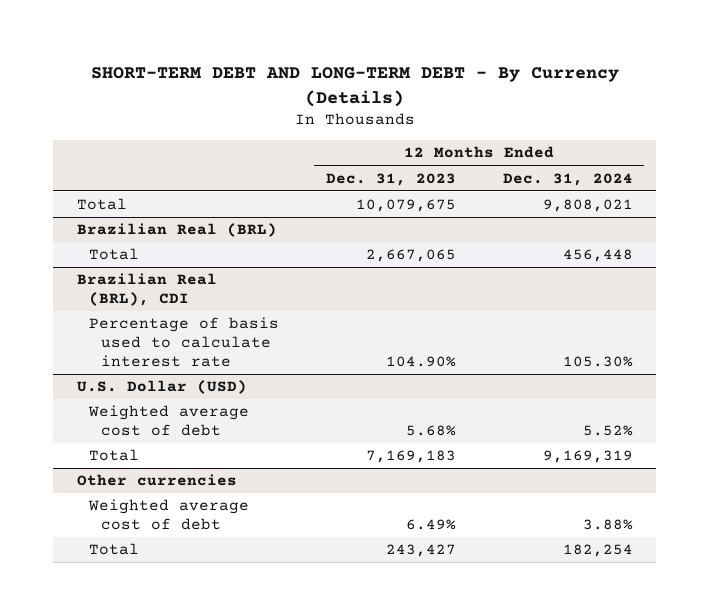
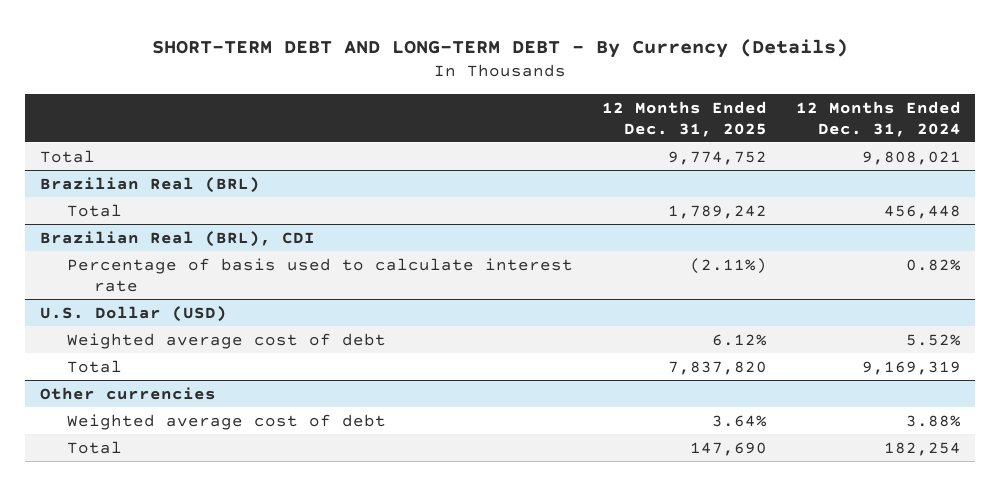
- | 12 Months Ended Dec. 31, 2023 | 12 Months Ended Dec. 31, 2024
+ | 12 Months Ended Dec. 31, 2025 | 12 Months Ended Dec. 31, 2024
@ Brazilian Real (BRL), CDI
- Percentage of basis used to calculate interest rate | 104.90% | 105.30%
+ Percentage of basis used to calculate interest rate | (2.11%) | 0.82%

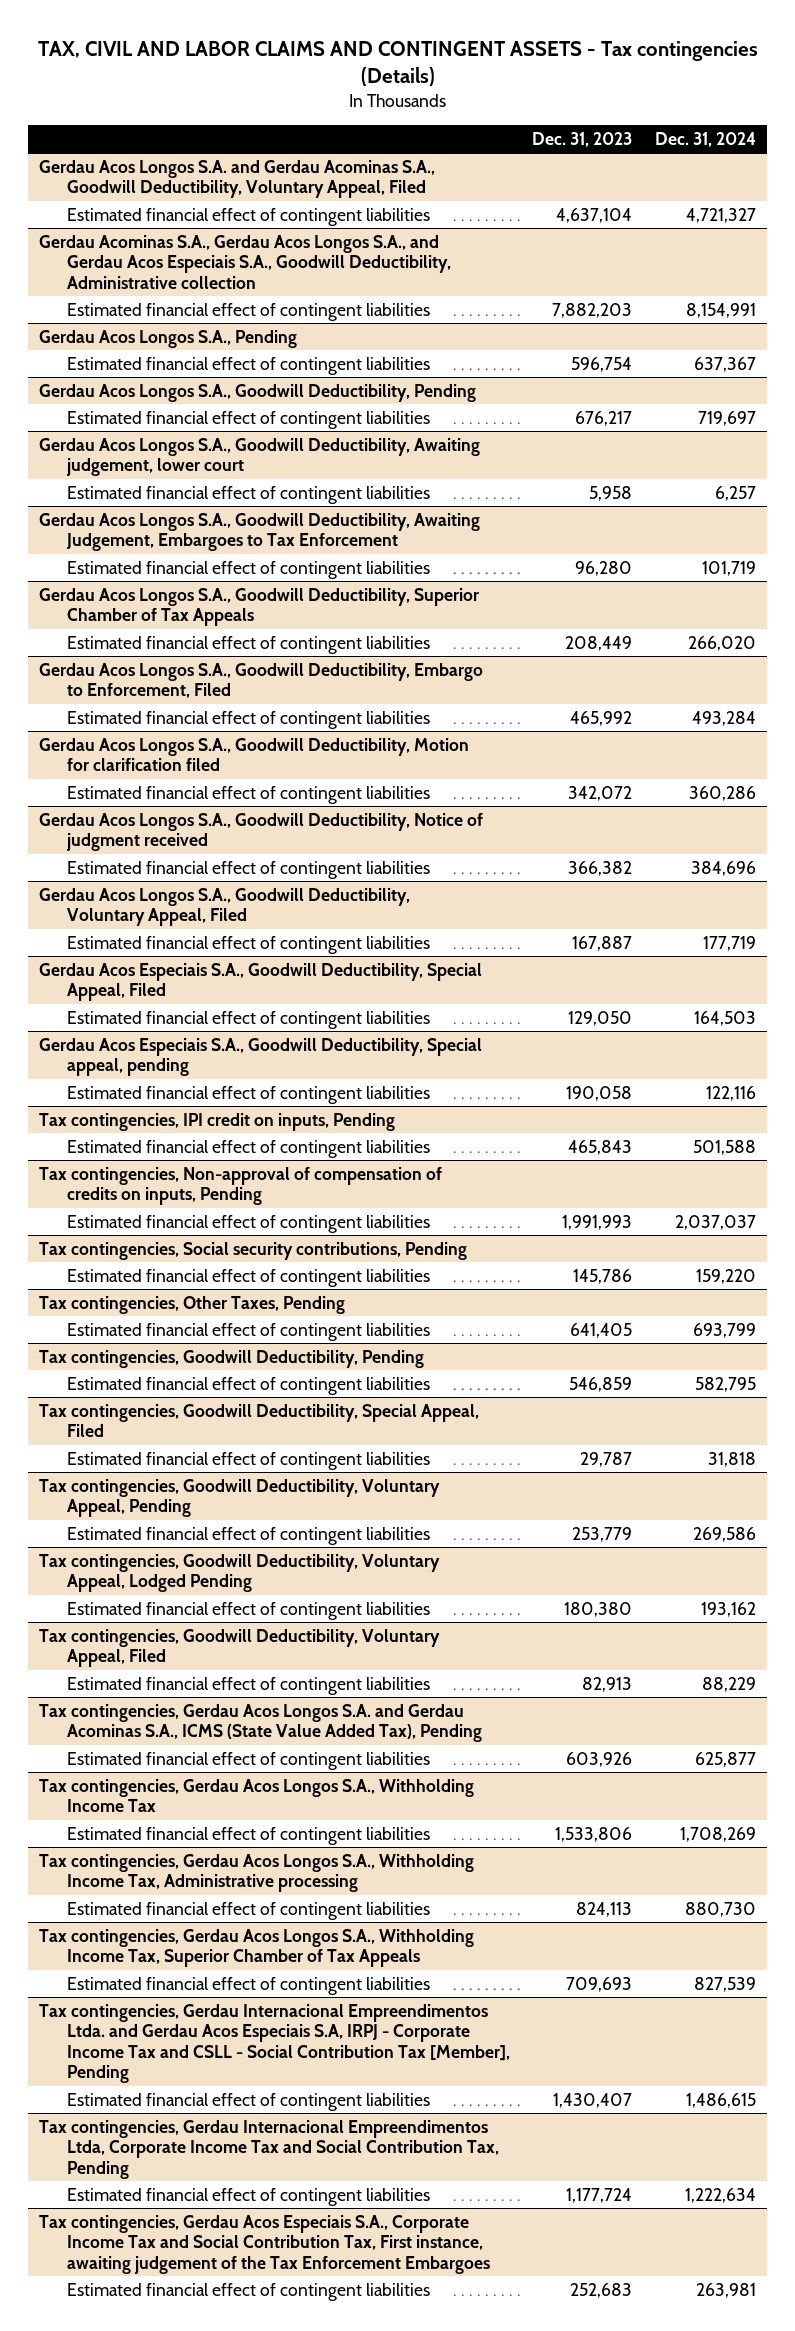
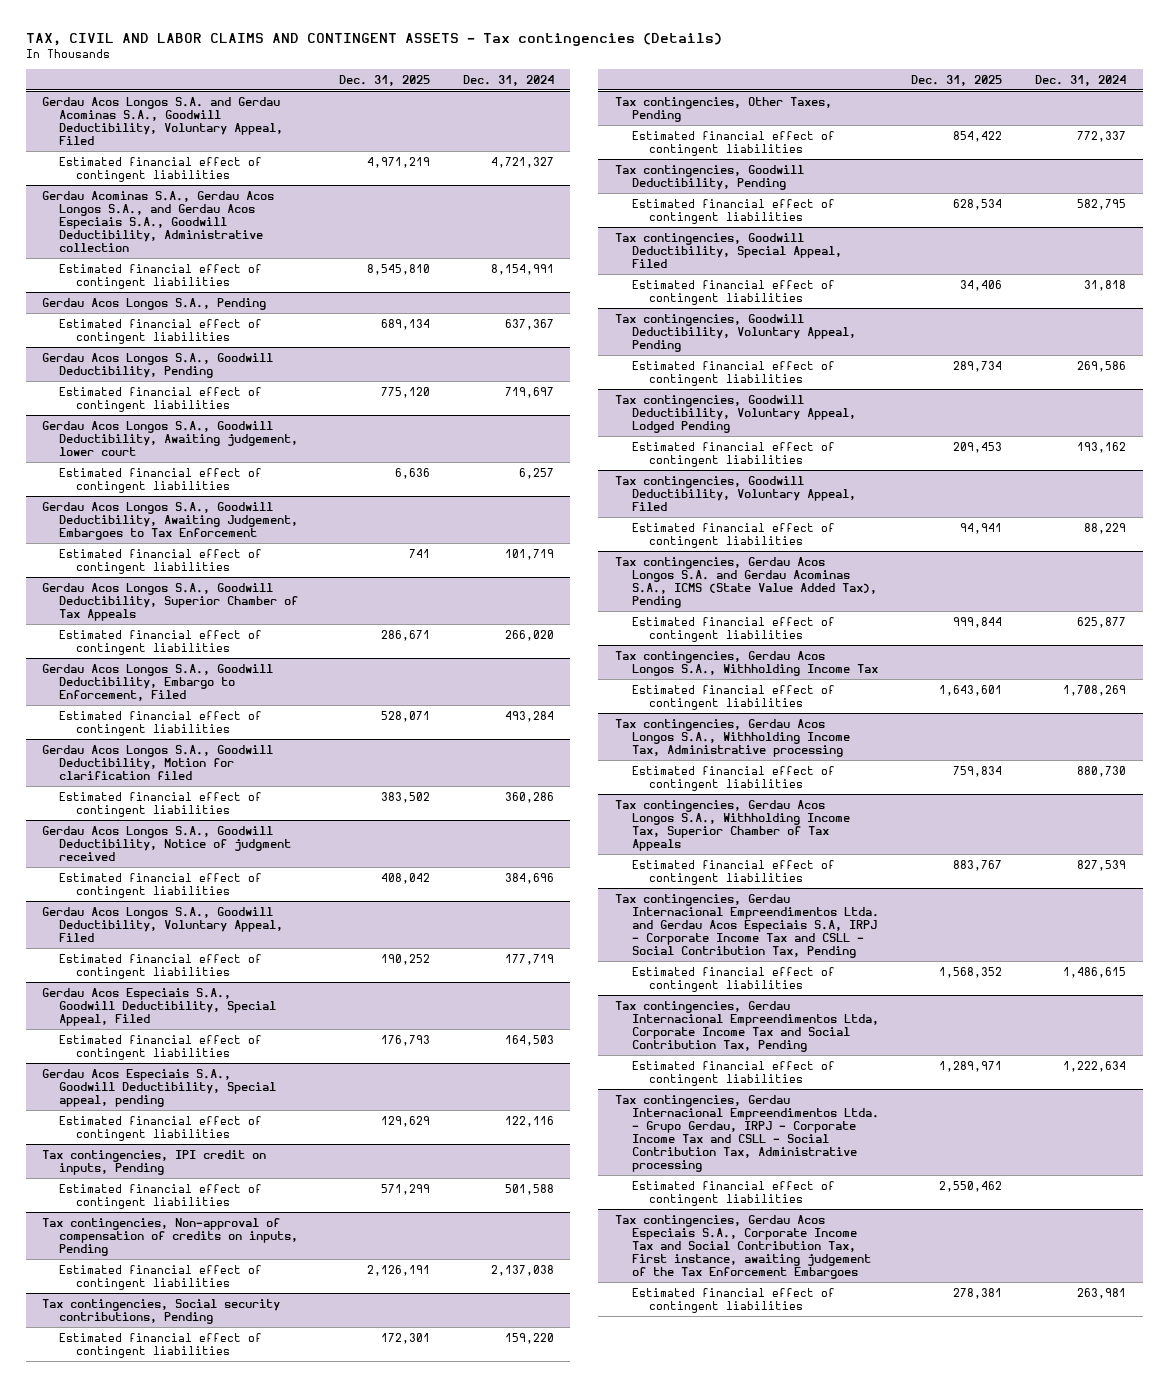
- | Dec. 31, 2023 | Dec. 31, 2024
+ | Dec. 31, 2025 | Dec. 31, 2024
@ Tax contingencies, Non-approval of compensation of credits on inputs, Pending
- Estimated financial effect of contingent liabilities | 1,991,993 | 2,037,037
+ Estimated financial effect of contingent liabilities | 2,126,191 | 2,137,038
@ Tax contingencies, Other Taxes, Pending
- Estimated financial effect of contingent liabilities | 641,405 | 693,799
+ Estimated financial effect of contingent liabilities | 854,422 | 772,337
- Tax contingencies, Gerdau Internacional Empreendimentos Ltda. and Gerdau Acos Especiais S.A, IRPJ - Corporate Income Tax and CSLL - Social Contribution Tax [Member], Pending
+ Tax contingencies, Gerdau Internacional Empreendimentos Ltda. and Gerdau Acos Especiais S.A, IRPJ - Corporate Income Tax and CSLL - Social Contribution Tax, Pending
+ Tax contingencies, Gerdau Internacional Empreendimentos Ltda. - Grupo Gerdau, IRPJ - Corporate Income Tax and CSLL - Social Contribution Tax, Administrative processing
+ Estimated financial effect of contingent liabilities | 2,550,462 |

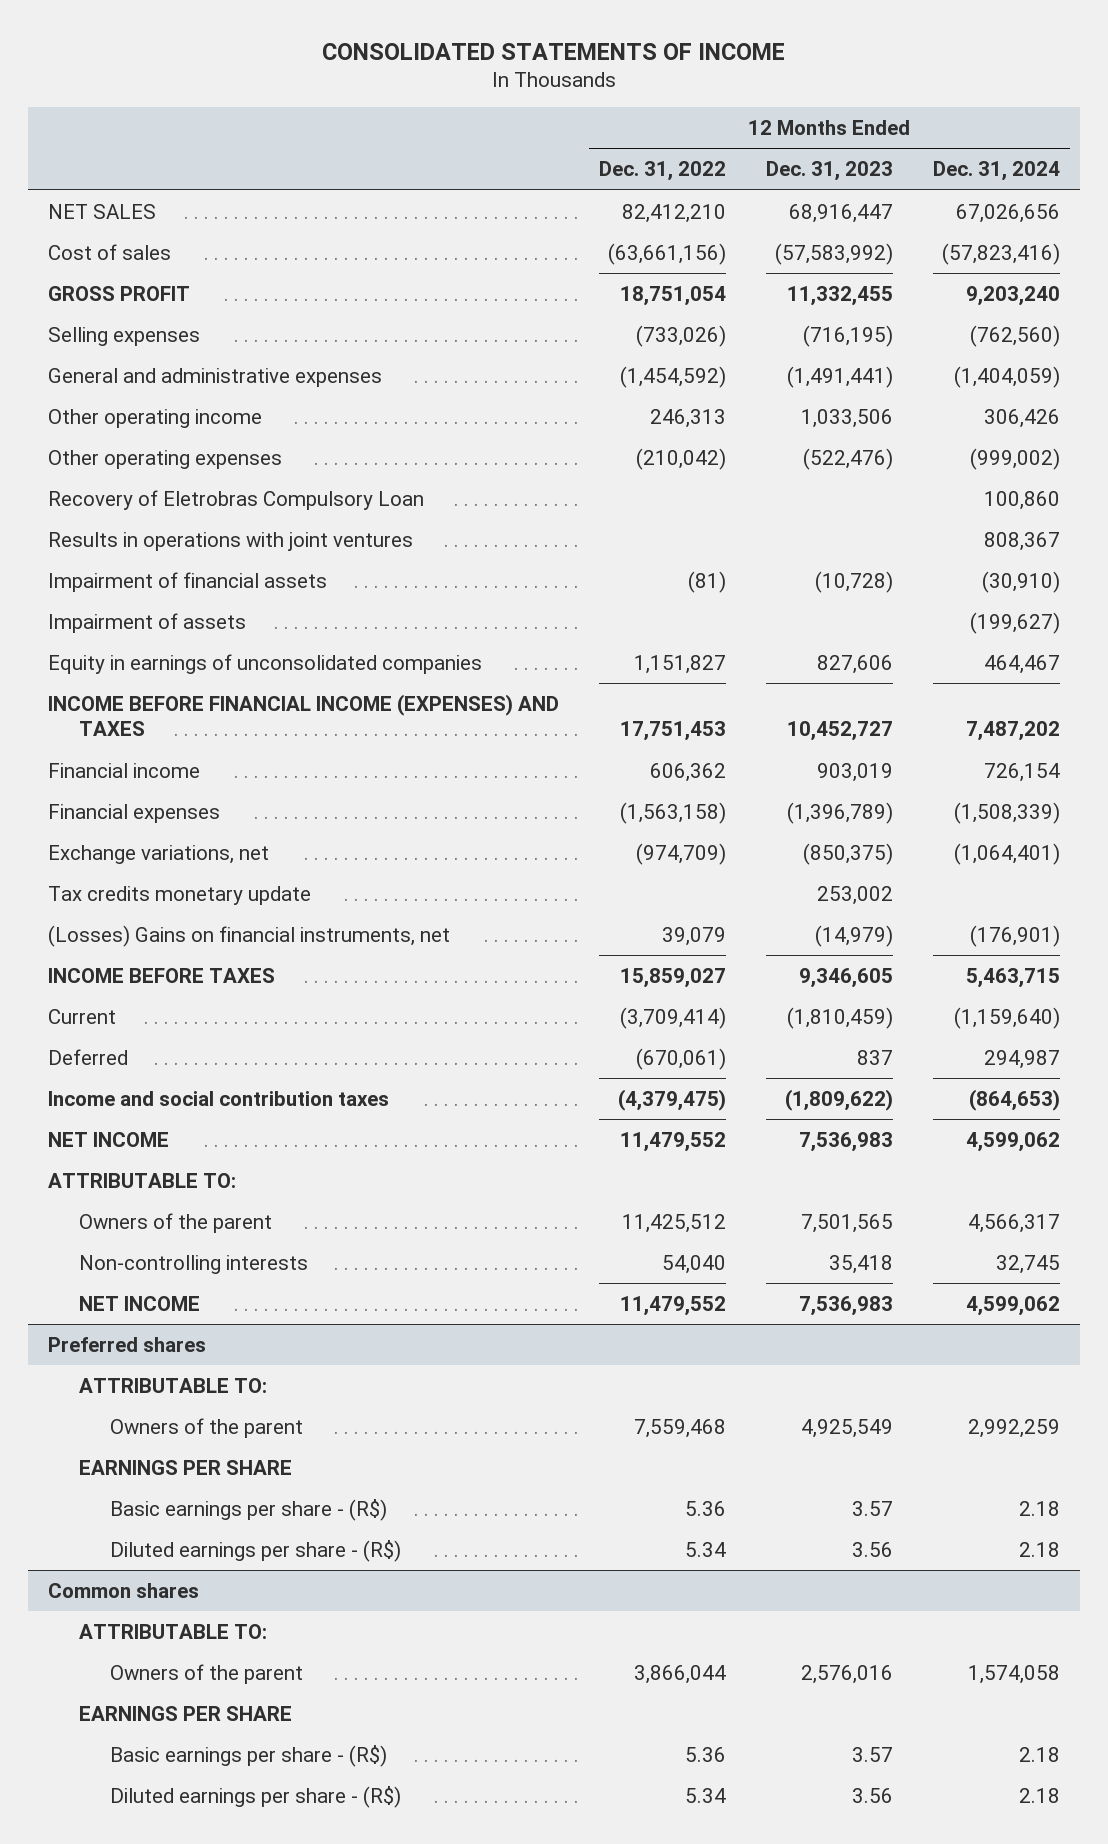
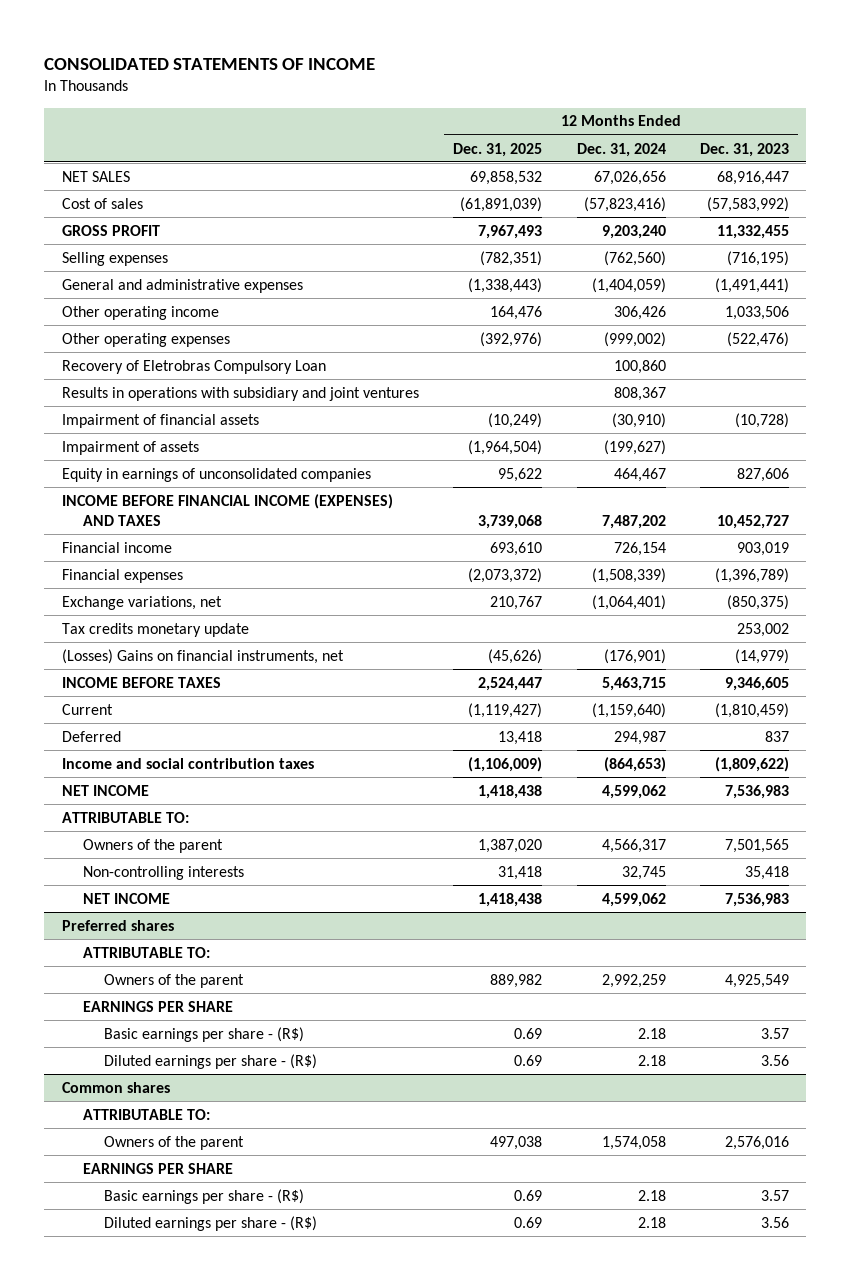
- | 12 Months Ended Dec. 31, 2022 | 12 Months Ended Dec. 31, 2023 | 12 Months Ended Dec. 31, 2024
+ | 12 Months Ended Dec. 31, 2025 | 12 Months Ended Dec. 31, 2024 | 12 Months Ended Dec. 31, 2023
- Results in operations with joint ventures | | | 808,367
+ Results in operations with subsidiary and joint ventures | | 808,367 |

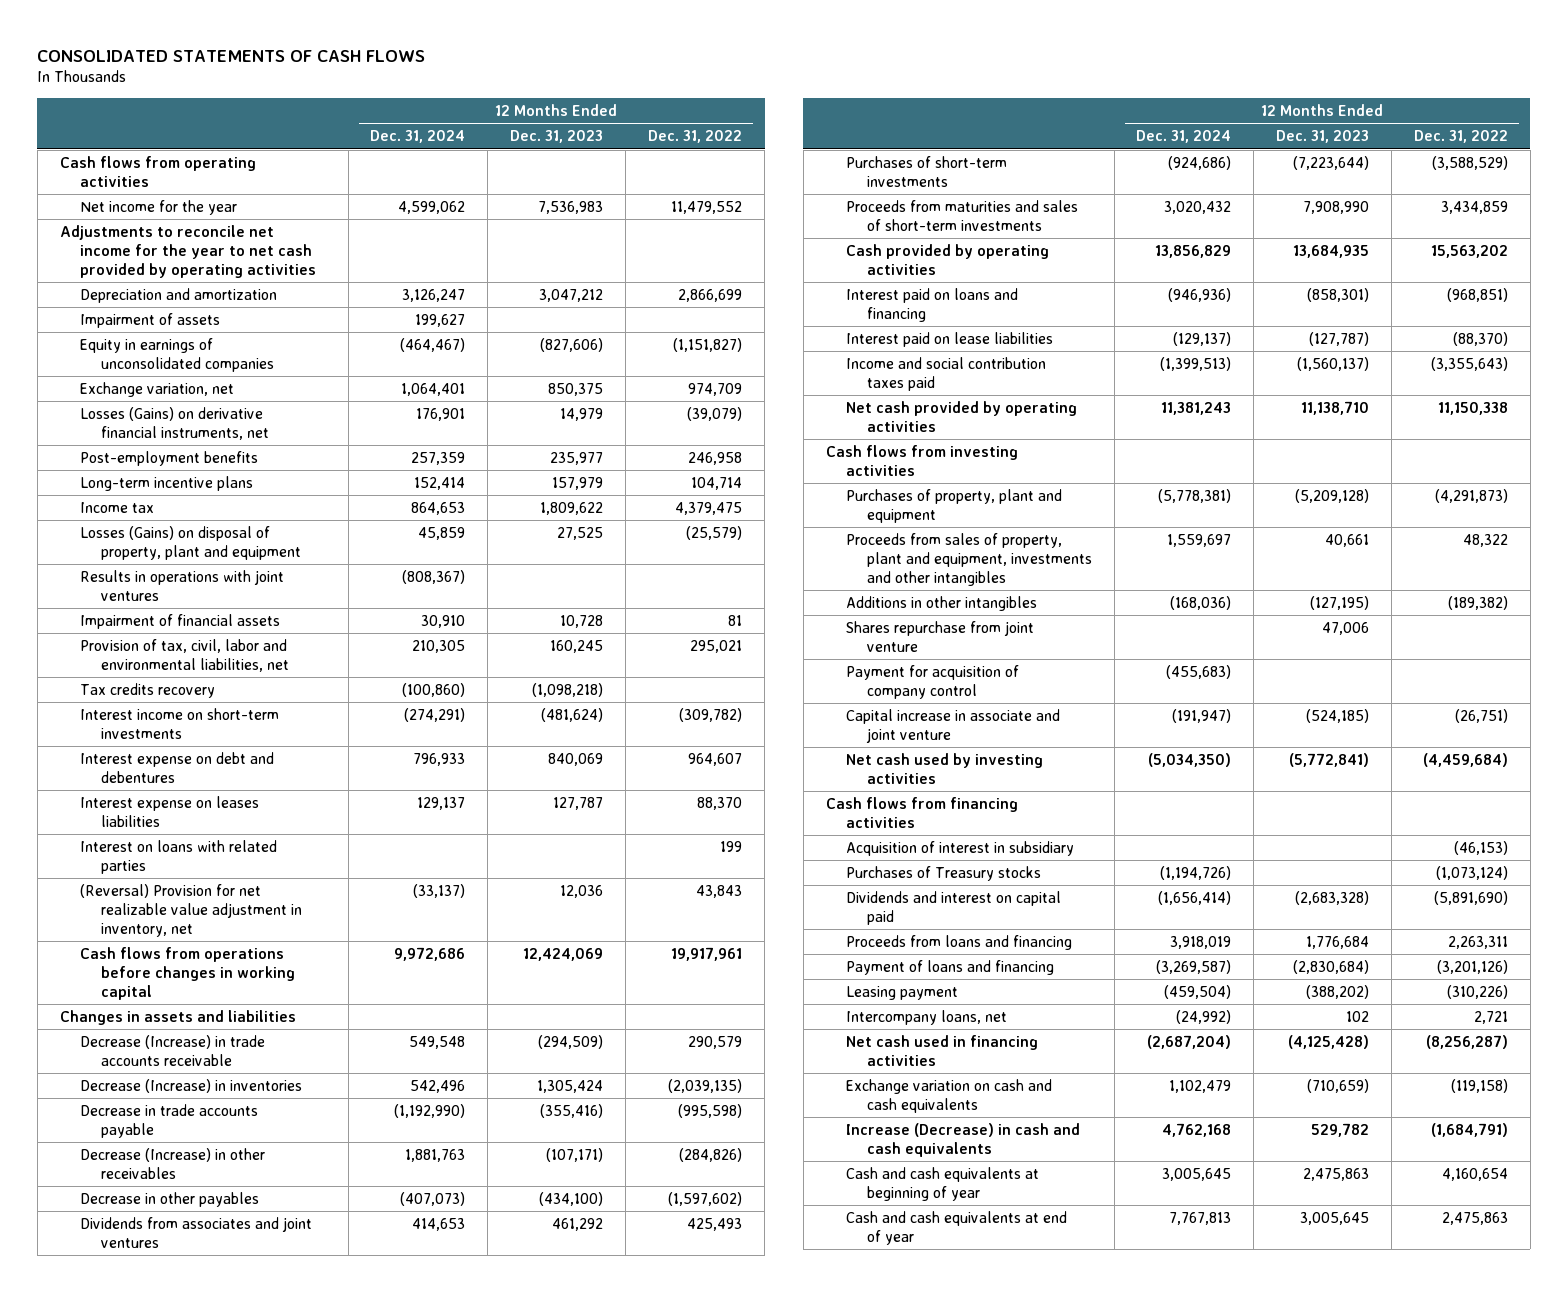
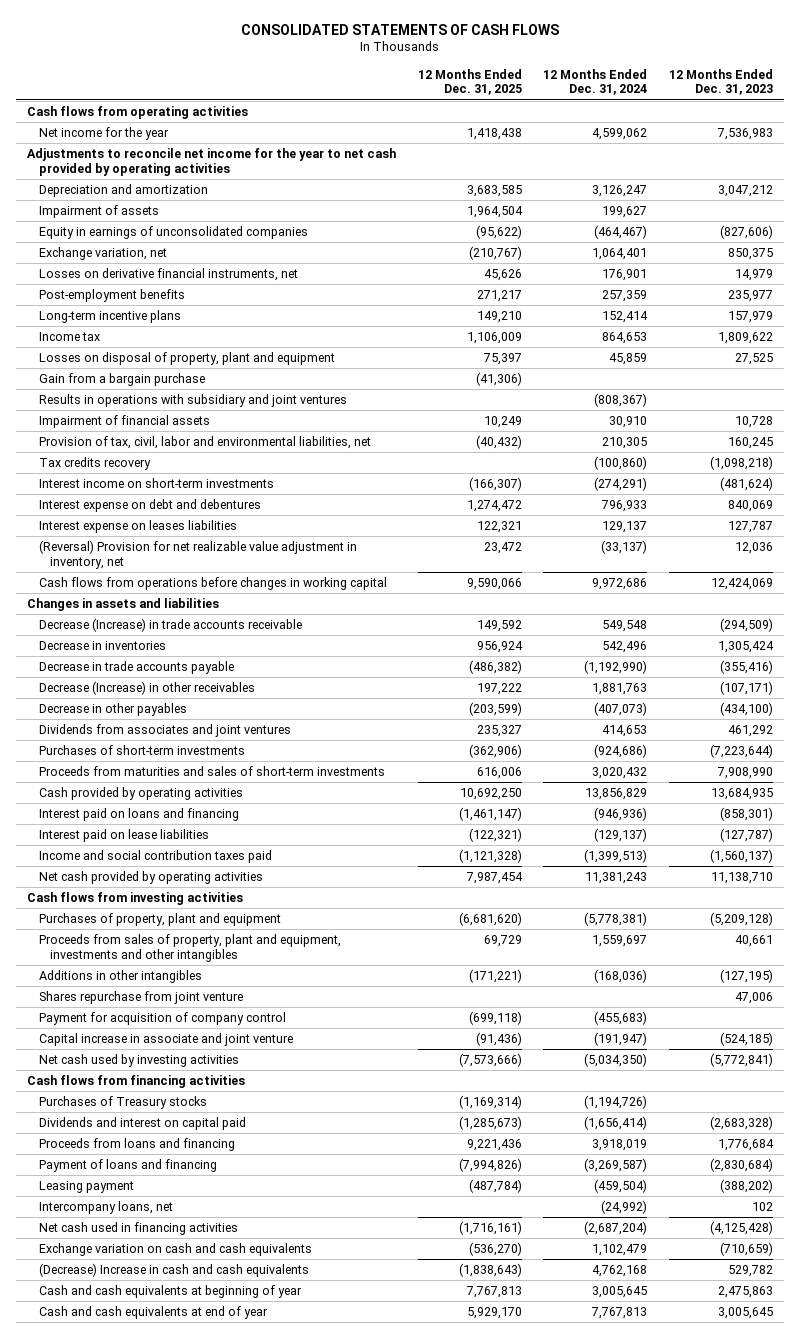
- | 12 Months Ended Dec. 31, 2024 | 12 Months Ended Dec. 31, 2023 | 12 Months Ended Dec. 31, 2022
+ | 12 Months Ended Dec. 31, 2025 | 12 Months Ended Dec. 31, 2024 | 12 Months Ended Dec. 31, 2023
- Losses (Gains) on derivative financial instruments, net | 176,901 | 14,979 | (39,079)
+ Losses on derivative financial instruments, net | 45,626 | 176,901 | 14,979
- Losses (Gains) on disposal of property, plant and equipment | 45,859 | 27,525 | (25,579)
- Results in operations with joint ventures | (808,367) | |
+ Losses on disposal of property, plant and equipment | 75,397 | 45,859 | 27,525
+ Gain from a bargain purchase | (41,306) | |
+ Results in operations with subsidiary and joint ventures | | (808,367) |
- Interest on loans with related parties | | | 199
- Decrease (Increase) in inventories | 542,496 | 1,305,424 | (2,039,135)
+ Decrease in inventories | 956,924 | 542,496 | 1,305,424
- Acquisition of interest in subsidiary | | | (46,153)
- Increase (Decrease) in cash and cash equivalents | 4,762,168 | 529,782 | (1,684,791)
+ (Decrease) Increase in cash and cash equivalents | (1,838,643) | 4,762,168 | 529,782

